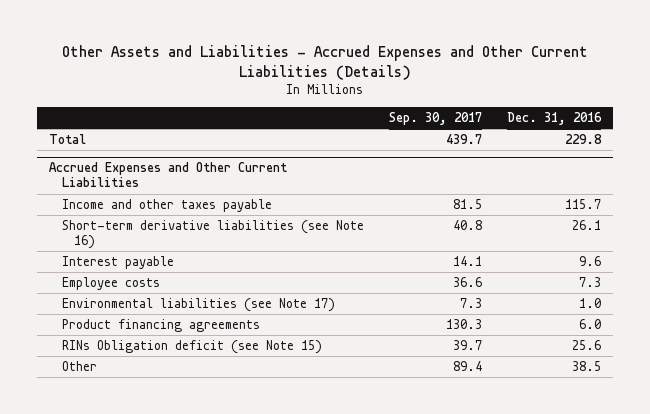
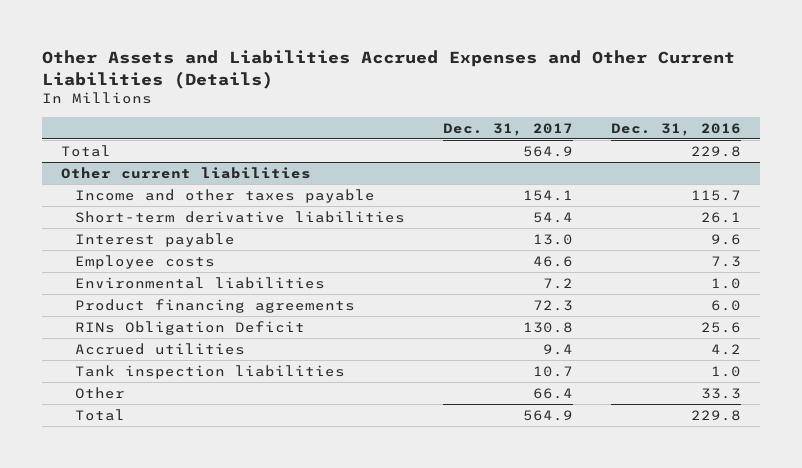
- Other Assets and Liabilities - Accrued Expenses and Other Current Liabilities (Details)
+ Other Assets and Liabilities Accrued Expenses and Other Current Liabilities (Details)
- | Sep. 30, 2017 | Dec. 31, 2016
+ | Dec. 31, 2017 | Dec. 31, 2016
- Accrued Expenses and Other Current Liabilities
+ Other current liabilities
- Short-term derivative liabilities (see Note 16) | 40.8 | 26.1
+ Short-term derivative liabilities | 54.4 | 26.1
- Environmental liabilities (see Note 17) | 7.3 | 1.0
+ Environmental liabilities | 7.2 | 1.0
- RINs Obligation deficit (see Note 15) | 39.7 | 25.6
- Other | 89.4 | 38.5
+ RINs Obligation Deficit | 130.8 | 25.6
+ Accrued utilities | 9.4 | 4.2
+ Tank inspection liabilities | 10.7 | 1.0
+ Other | 66.4 | 33.3
+ Total | 564.9 | 229.8

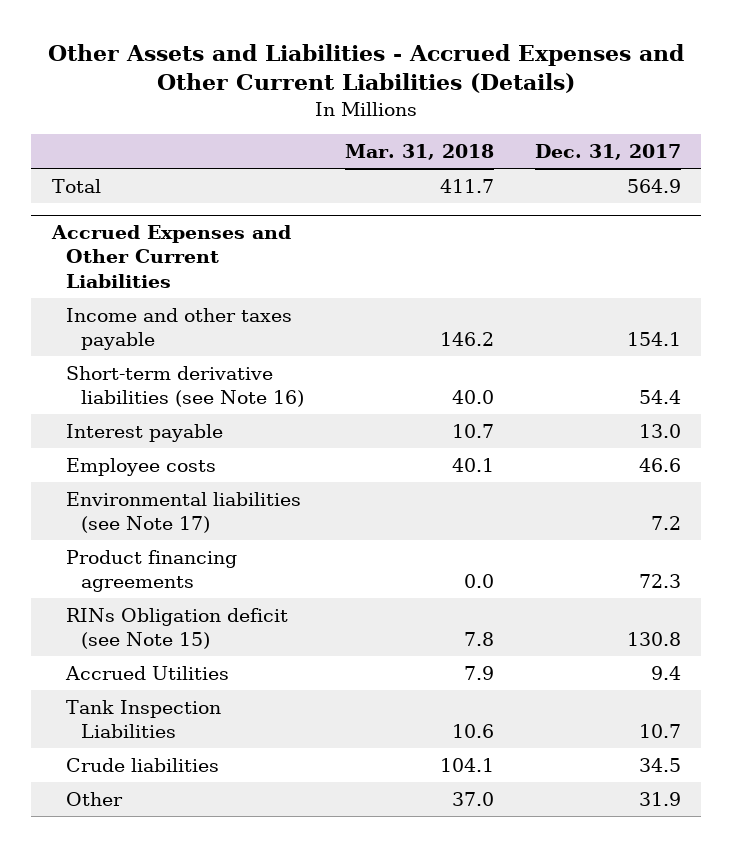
- Other Assets and Liabilities Accrued Expenses and Other Current Liabilities (Details)
+ Other Assets and Liabilities - Accrued Expenses and Other Current Liabilities (Details)
- | Dec. 31, 2017 | Dec. 31, 2016
+ | Mar. 31, 2018 | Dec. 31, 2017
- Other current liabilities
+ Accrued Expenses and Other Current Liabilities
- Short-term derivative liabilities | 54.4 | 26.1
+ Short-term derivative liabilities (see Note 16) | 40.0 | 54.4
- Environmental liabilities | 7.2 | 1.0
+ Environmental liabilities (see Note 17) | | 7.2
- RINs Obligation Deficit | 130.8 | 25.6
- Accrued utilities | 9.4 | 4.2
- Tank inspection liabilities | 10.7 | 1.0
- Other | 66.4 | 33.3
- Total | 564.9 | 229.8
+ RINs Obligation deficit (see Note 15) | 7.8 | 130.8
+ Accrued Utilities | 7.9 | 9.4
+ Tank Inspection Liabilities | 10.6 | 10.7
+ Crude liabilities | 104.1 | 34.5
+ Other | 37.0 | 31.9

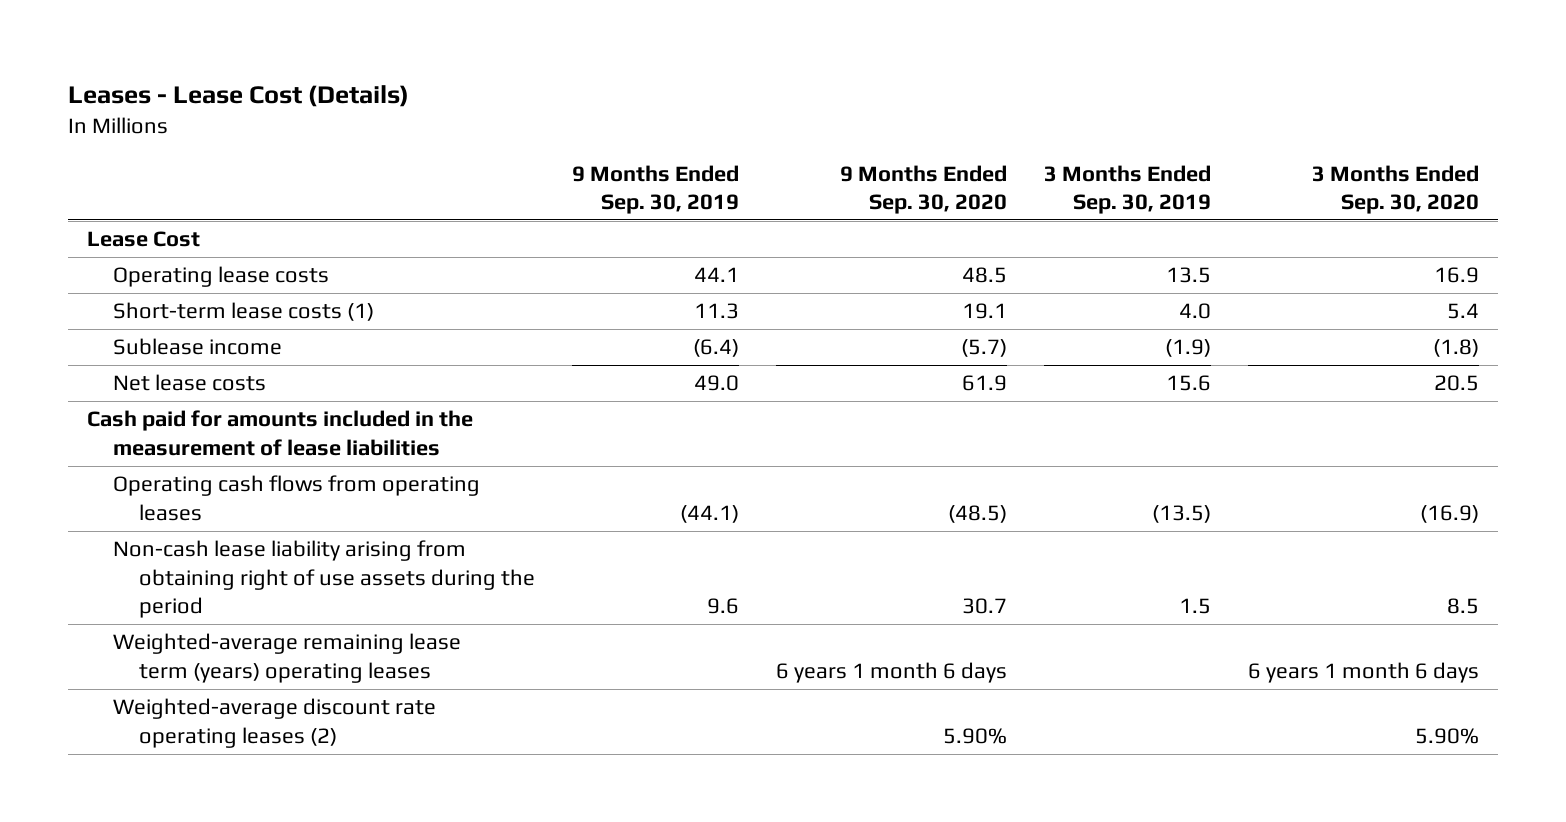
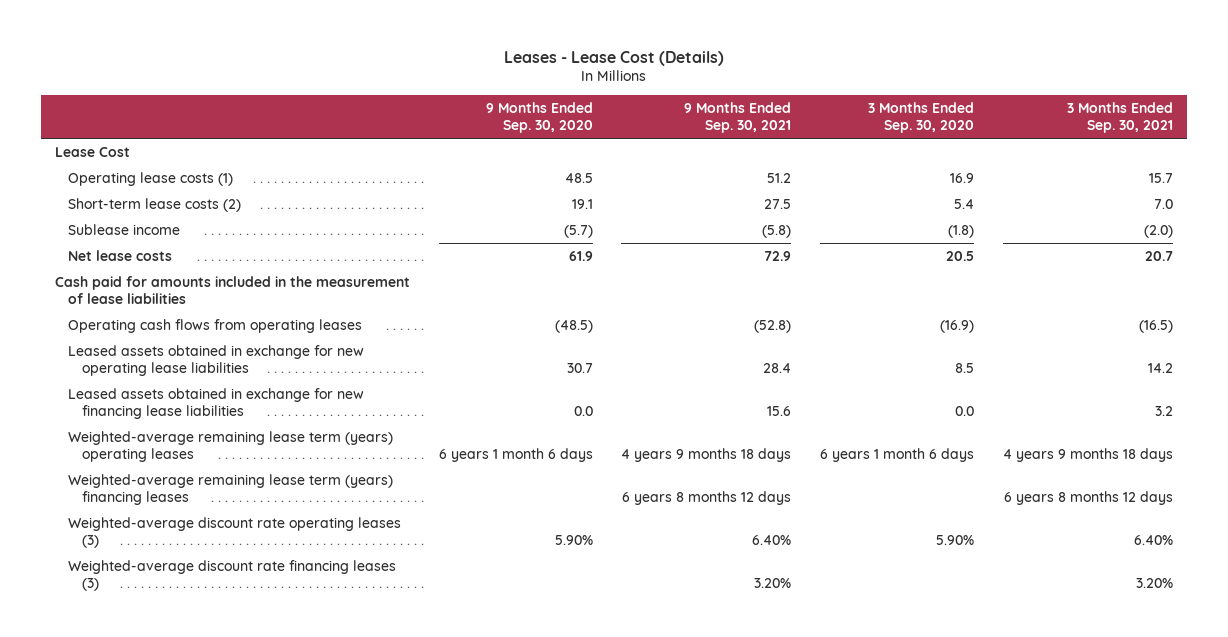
- | 9 Months Ended Sep. 30, 2019 | 9 Months Ended Sep. 30, 2020 | 3 Months Ended Sep. 30, 2019 | 3 Months Ended Sep. 30, 2020
+ | 9 Months Ended Sep. 30, 2020 | 9 Months Ended Sep. 30, 2021 | 3 Months Ended Sep. 30, 2020 | 3 Months Ended Sep. 30, 2021
- Operating lease costs | 44.1 | 48.5 | 13.5 | 16.9
- Short-term lease costs (1) | 11.3 | 19.1 | 4.0 | 5.4
+ Operating lease costs (1) | 48.5 | 51.2 | 16.9 | 15.7
+ Short-term lease costs (2) | 19.1 | 27.5 | 5.4 | 7.0
- Non-cash lease liability arising from obtaining right of use assets during the period | 9.6 | 30.7 | 1.5 | 8.5
+ Leased assets obtained in exchange for new operating lease liabilities | 30.7 | 28.4 | 8.5 | 14.2
+ Leased assets obtained in exchange for new financing lease liabilities | 0.0 | 15.6 | 0.0 | 3.2
- Weighted-average discount rate operating leases (2) | | 5.90% | | 5.90%
+ Weighted-average remaining lease term (years) financing leases | | 6 years 8 months 12 days | | 6 years 8 months 12 days
+ Weighted-average discount rate operating leases (3) | 5.90% | 6.40% | 5.90% | 6.40%
+ Weighted-average discount rate financing leases (3) | | 3.20% | | 3.20%

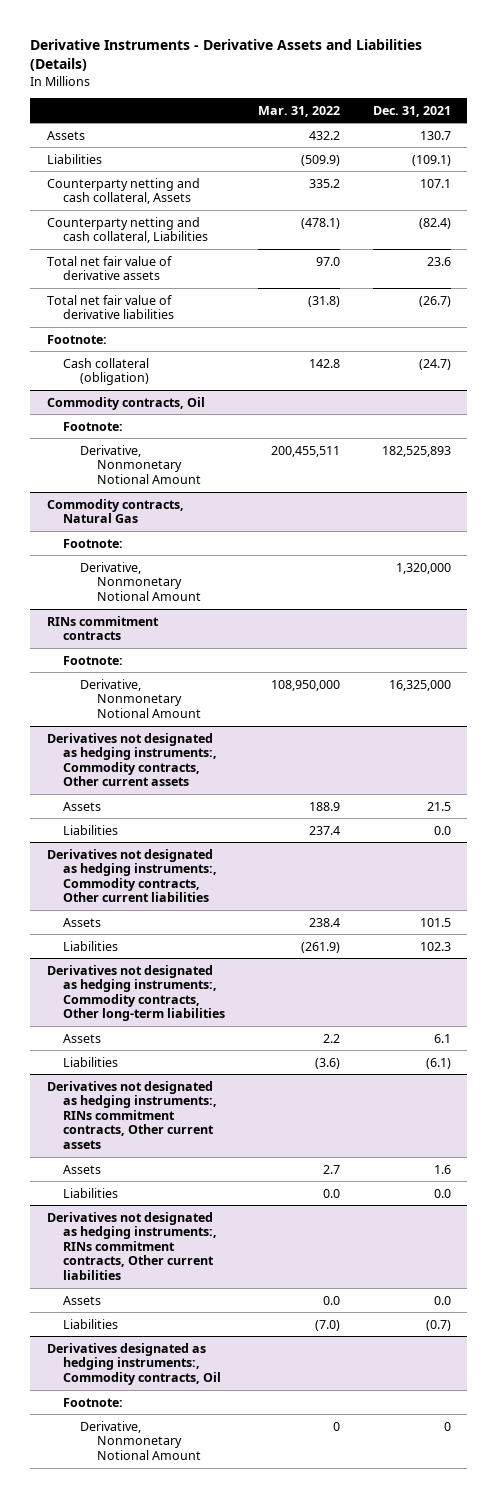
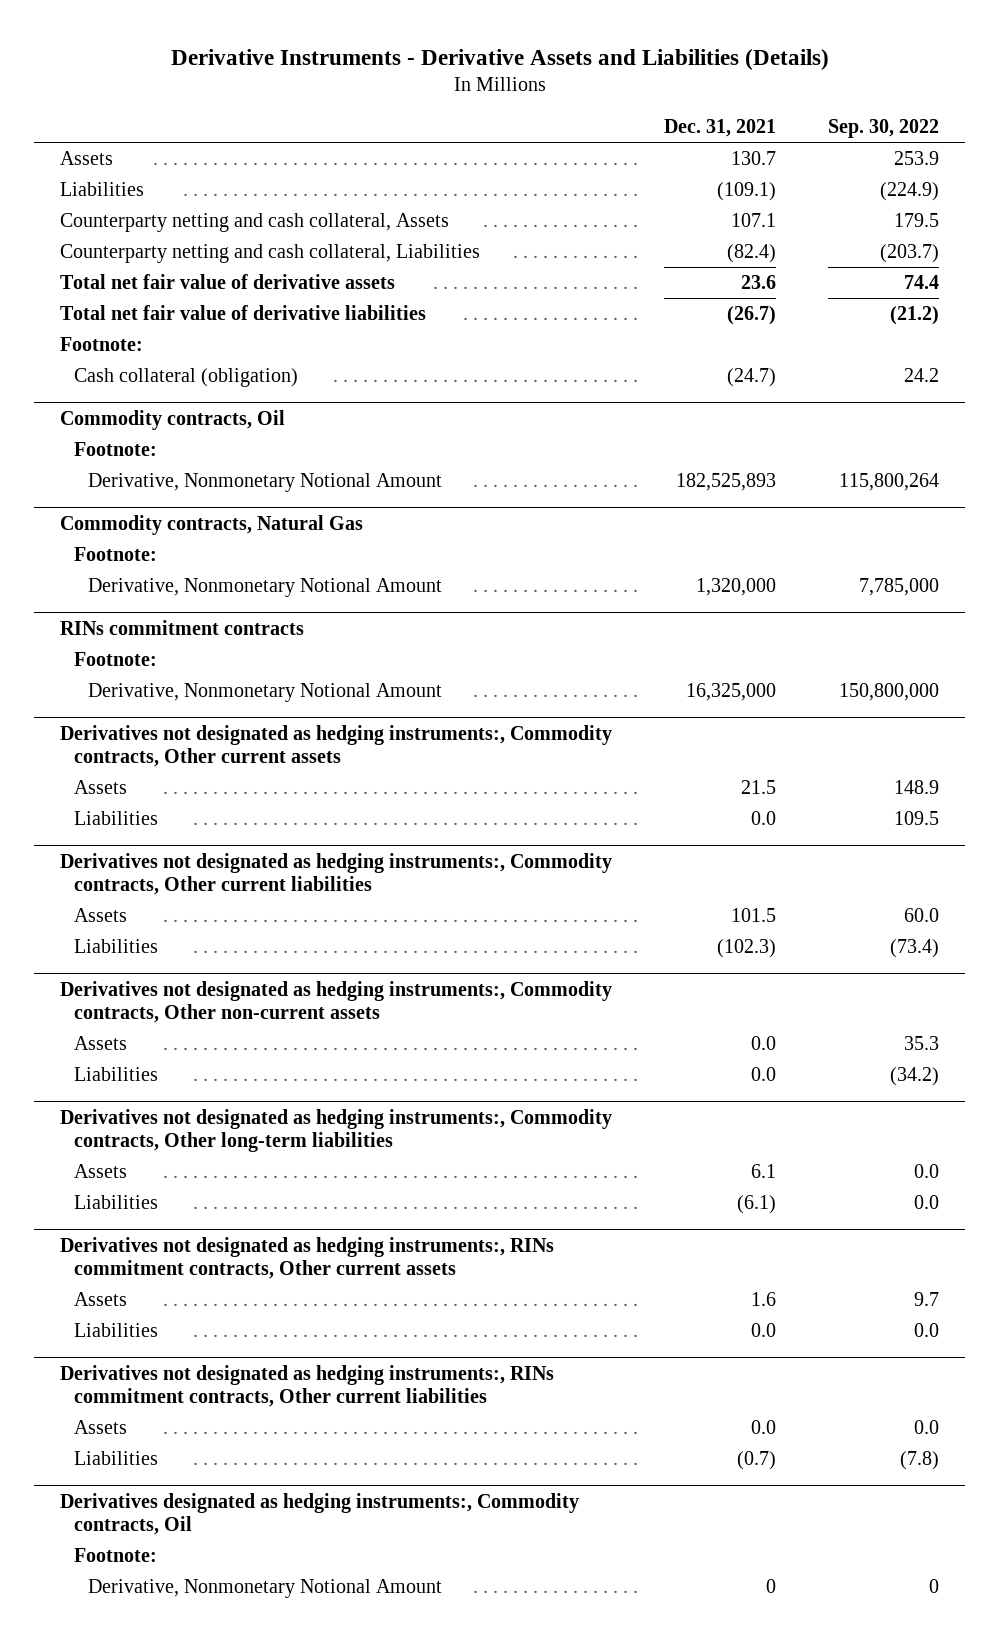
- | Mar. 31, 2022 | Dec. 31, 2021
+ | Dec. 31, 2021 | Sep. 30, 2022
@ Derivatives not designated as hedging instruments:, Commodity contracts, Other current liabilities
- Liabilities | (261.9) | 102.3
+ Liabilities | (102.3) | (73.4)
+ Derivatives not designated as hedging instruments:, Commodity contracts, Other non-current assets
+ Assets | 0.0 | 35.3
+ Liabilities | 0.0 | (34.2)

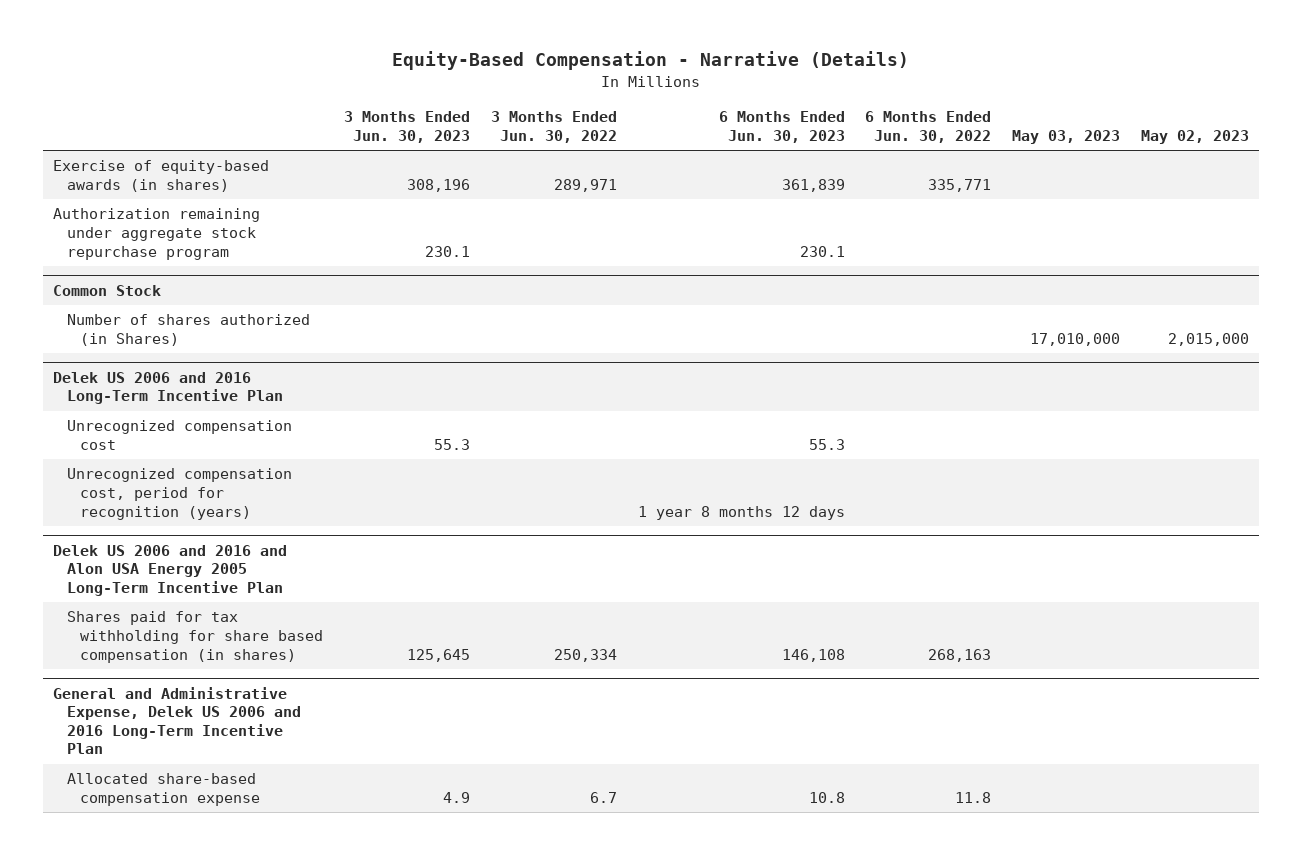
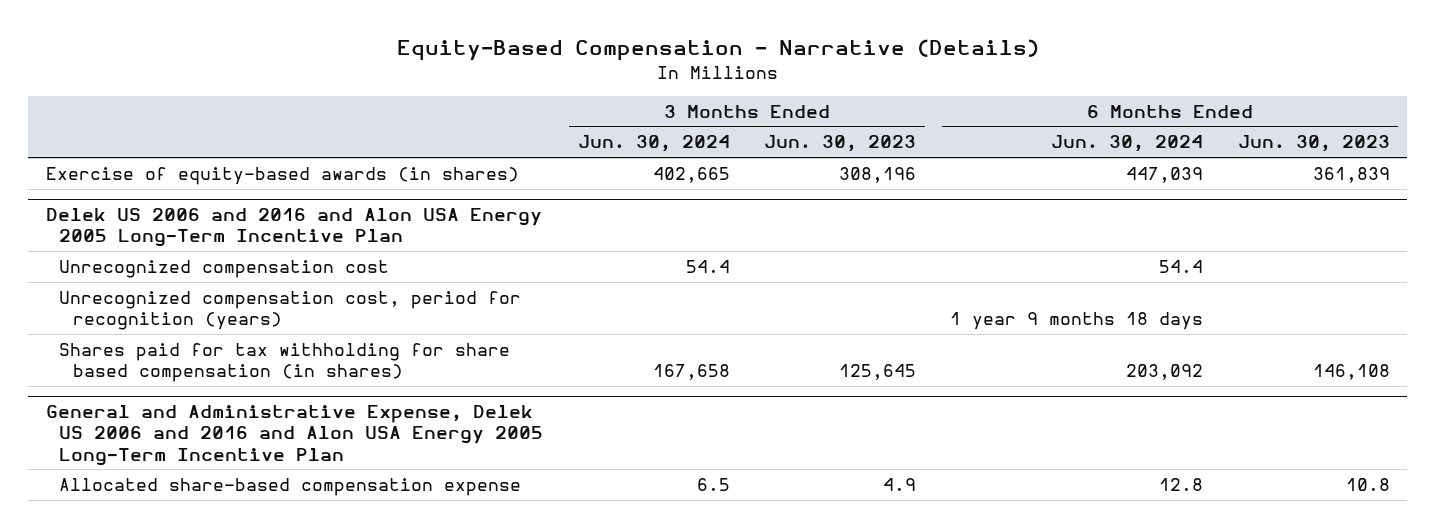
- | 3 Months Ended Jun. 30, 2023 | 3 Months Ended Jun. 30, 2022 | 6 Months Ended Jun. 30, 2023 | 6 Months Ended Jun. 30, 2022 | May 03, 2023 | May 02, 2023
+ | 3 Months Ended Jun. 30, 2024 | 3 Months Ended Jun. 30, 2023 | 6 Months Ended Jun. 30, 2024 | 6 Months Ended Jun. 30, 2023
- Authorization remaining under aggregate stock repurchase program | 230.1 | | 230.1 | | |
- Common Stock
- Number of shares authorized (in Shares) | | | | | 17,010,000 | 2,015,000
- Delek US 2006 and 2016 Long-Term Incentive Plan
- Unrecognized compensation cost | 55.3 | | 55.3 | | |
- Unrecognized compensation cost, period for recognition (years) | | | 1 year 8 months 12 days | | |
@ Delek US 2006 and 2016 and Alon USA Energy 2005 Long-Term Incentive Plan
+ Unrecognized compensation cost | 54.4 | | 54.4 |
+ Unrecognized compensation cost, period for recognition (years) | | | 1 year 9 months 18 days |
- General and Administrative Expense, Delek US 2006 and 2016 Long-Term Incentive Plan
+ General and Administrative Expense, Delek US 2006 and 2016 and Alon USA Energy 2005 Long-Term Incentive Plan

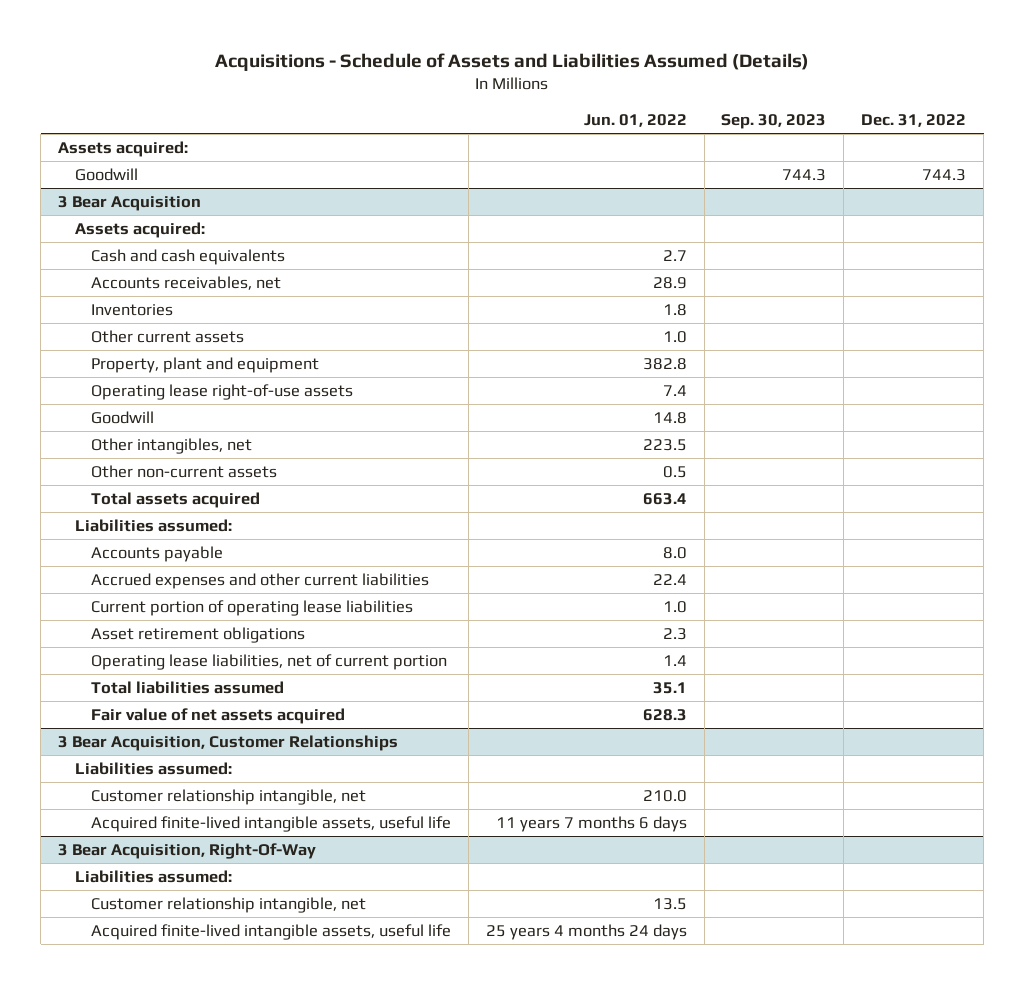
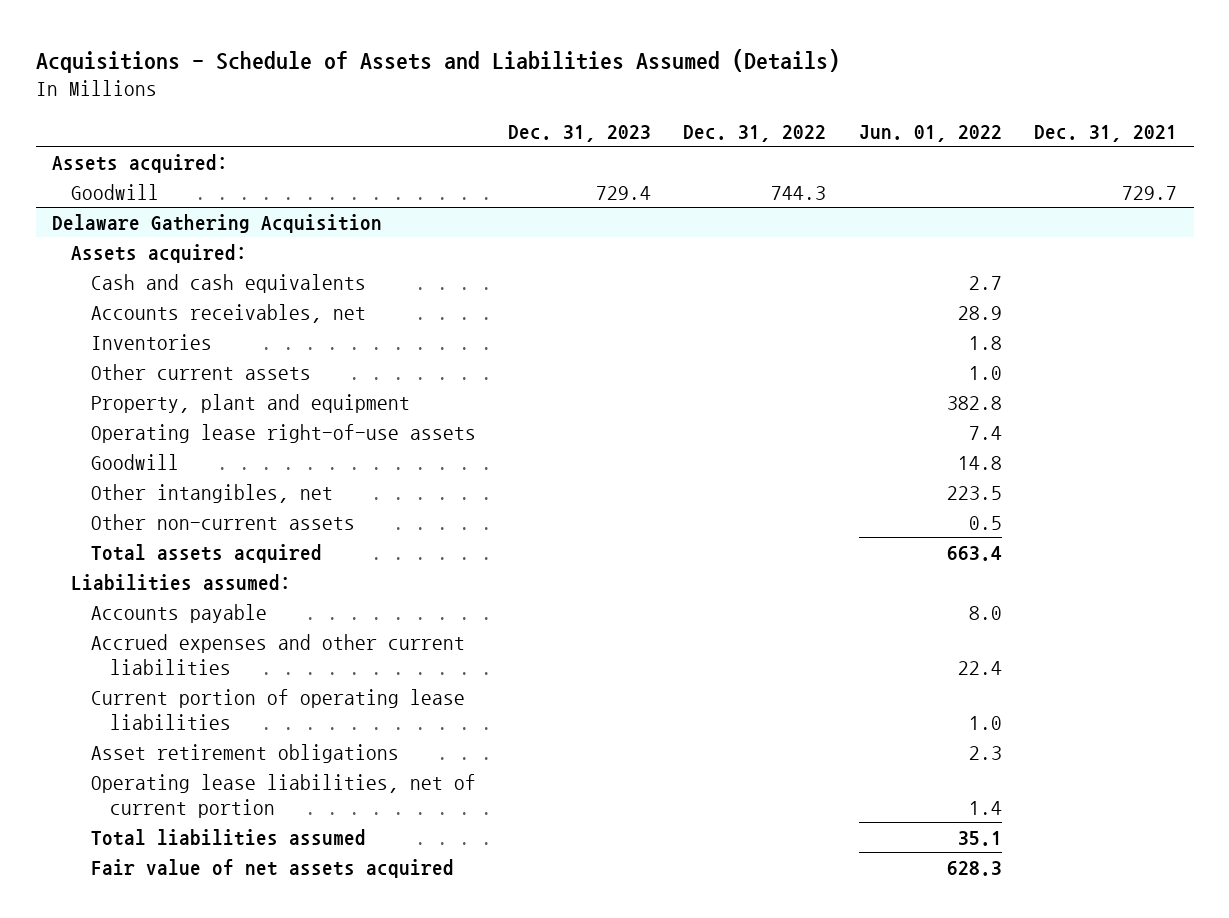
- | Jun. 01, 2022 | Sep. 30, 2023 | Dec. 31, 2022
+ | Dec. 31, 2023 | Dec. 31, 2022 | Jun. 01, 2022 | Dec. 31, 2021
- 3 Bear Acquisition
+ Delaware Gathering Acquisition
- 3 Bear Acquisition, Customer Relationships
- Liabilities assumed:
- Customer relationship intangible, net | 210.0 | |
- Acquired finite-lived intangible assets, useful life | 11 years 7 months 6 days | |
- 3 Bear Acquisition, Right-Of-Way
- Liabilities assumed:
- Customer relationship intangible, net | 13.5 | |
- Acquired finite-lived intangible assets, useful life | 25 years 4 months 24 days | |

